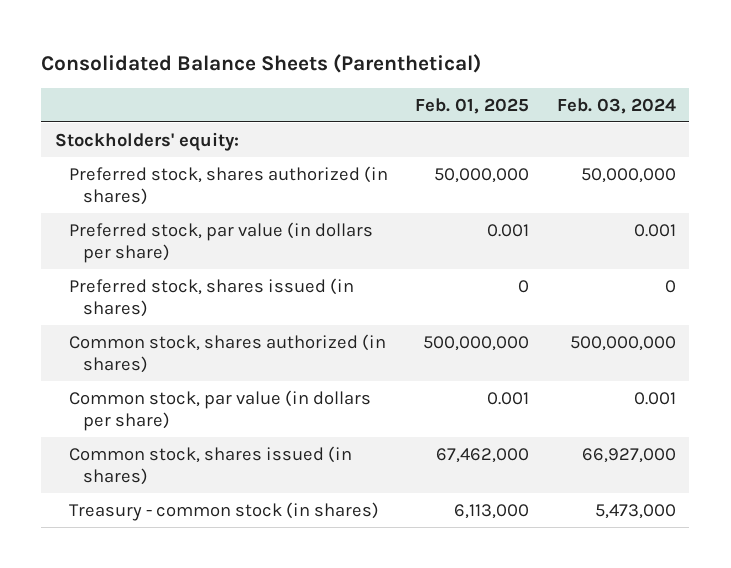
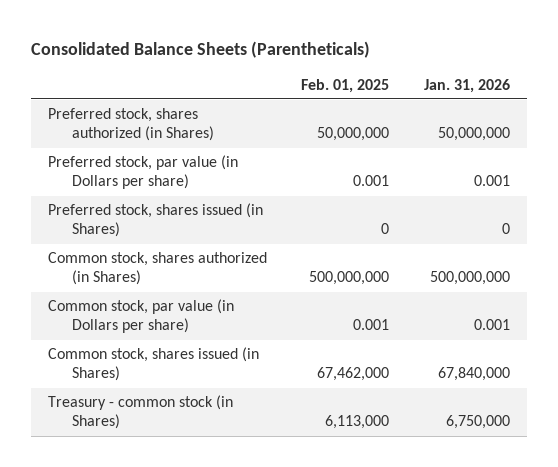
- Consolidated Balance Sheets (Parenthetical)
+ Consolidated Balance Sheets (Parentheticals)
- | Feb. 01, 2025 | Feb. 03, 2024
+ | Feb. 01, 2025 | Jan. 31, 2026
- Stockholders' equity:
- Preferred stock, shares authorized (in shares) | 50,000,000 | 50,000,000
- Preferred stock, par value (in dollars per share) | 0.001 | 0.001
- Preferred stock, shares issued (in shares) | 0 | 0
- Common stock, shares authorized (in shares) | 500,000,000 | 500,000,000
- Common stock, par value (in dollars per share) | 0.001 | 0.001
- Common stock, shares issued (in shares) | 67,462,000 | 66,927,000
- Treasury - common stock (in shares) | 6,113,000 | 5,473,000
+ Preferred stock, shares authorized (in Shares) | 50,000,000 | 50,000,000
+ Preferred stock, par value (in Dollars per share) | 0.001 | 0.001
+ Preferred stock, shares issued (in Shares) | 0 | 0
+ Common stock, shares authorized (in Shares) | 500,000,000 | 500,000,000
+ Common stock, par value (in Dollars per share) | 0.001 | 0.001
+ Common stock, shares issued (in Shares) | 67,462,000 | 67,840,000
+ Treasury - common stock (in Shares) | 6,113,000 | 6,750,000

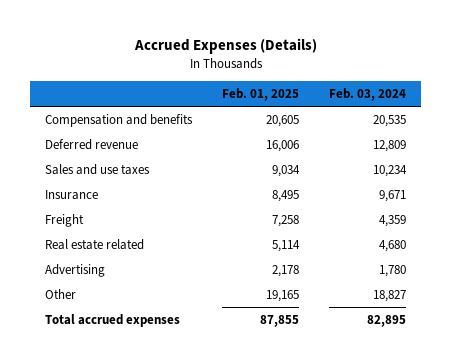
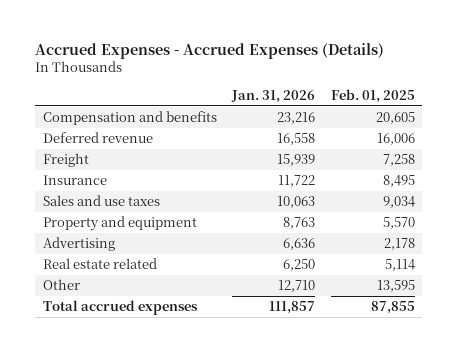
- Accrued Expenses (Details)
+ Accrued Expenses - Accrued Expenses (Details)
- | Feb. 01, 2025 | Feb. 03, 2024
+ | Jan. 31, 2026 | Feb. 01, 2025
moved down: Insurance | 11,722 | 8,495
moved down: Sales and use taxes | 10,063 | 9,034
+ Property and equipment | 8,763 | 5,570
- Other | 19,165 | 18,827
moved down: Real estate related | 6,250 | 5,114
+ Other | 12,710 | 13,595

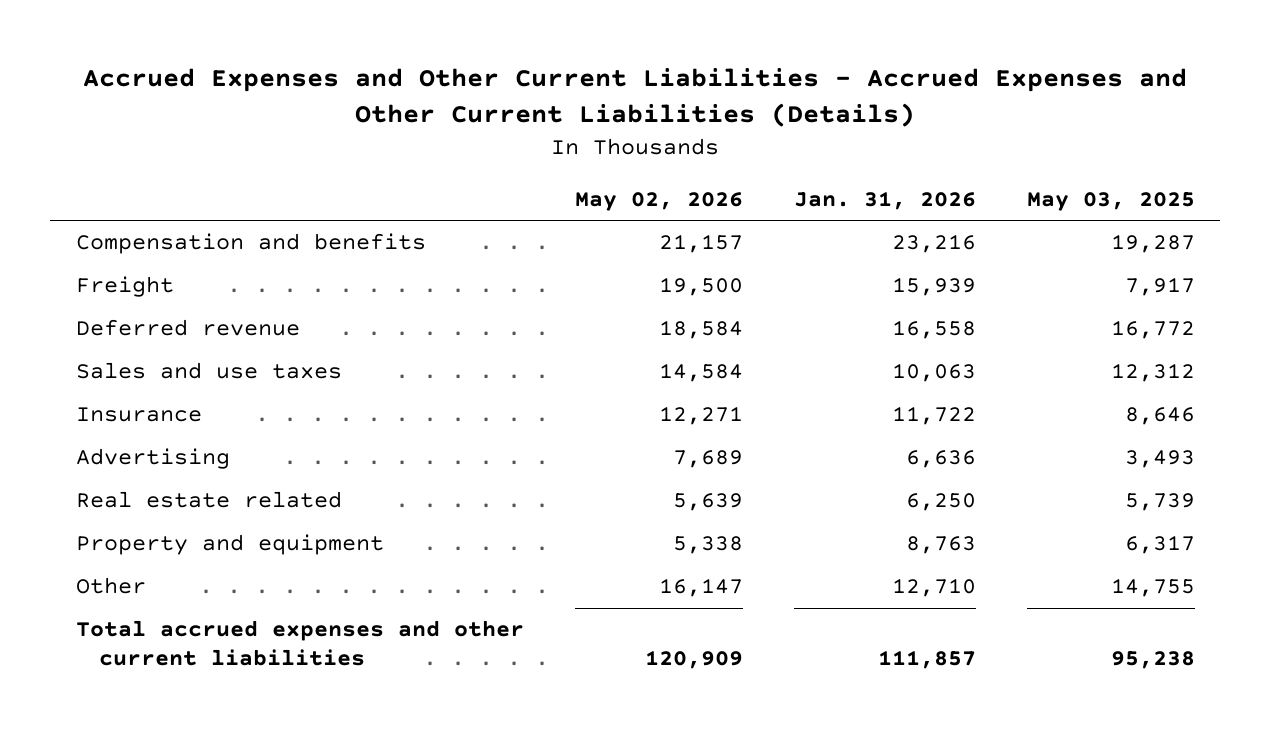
- Accrued Expenses - Accrued Expenses (Details)
+ Accrued Expenses and Other Current Liabilities - Accrued Expenses and Other Current Liabilities (Details)
- | Jan. 31, 2026 | Feb. 01, 2025
+ | May 02, 2026 | Jan. 31, 2026 | May 03, 2025
moved down: Deferred revenue | 18,584 | 16,558 | 16,772
moved down: Insurance | 12,271 | 11,722 | 8,646
moved down: Property and equipment | 5,338 | 8,763 | 6,317
- Total accrued expenses | 111,857 | 87,855
+ Total accrued expenses and other current liabilities | 120,909 | 111,857 | 95,238

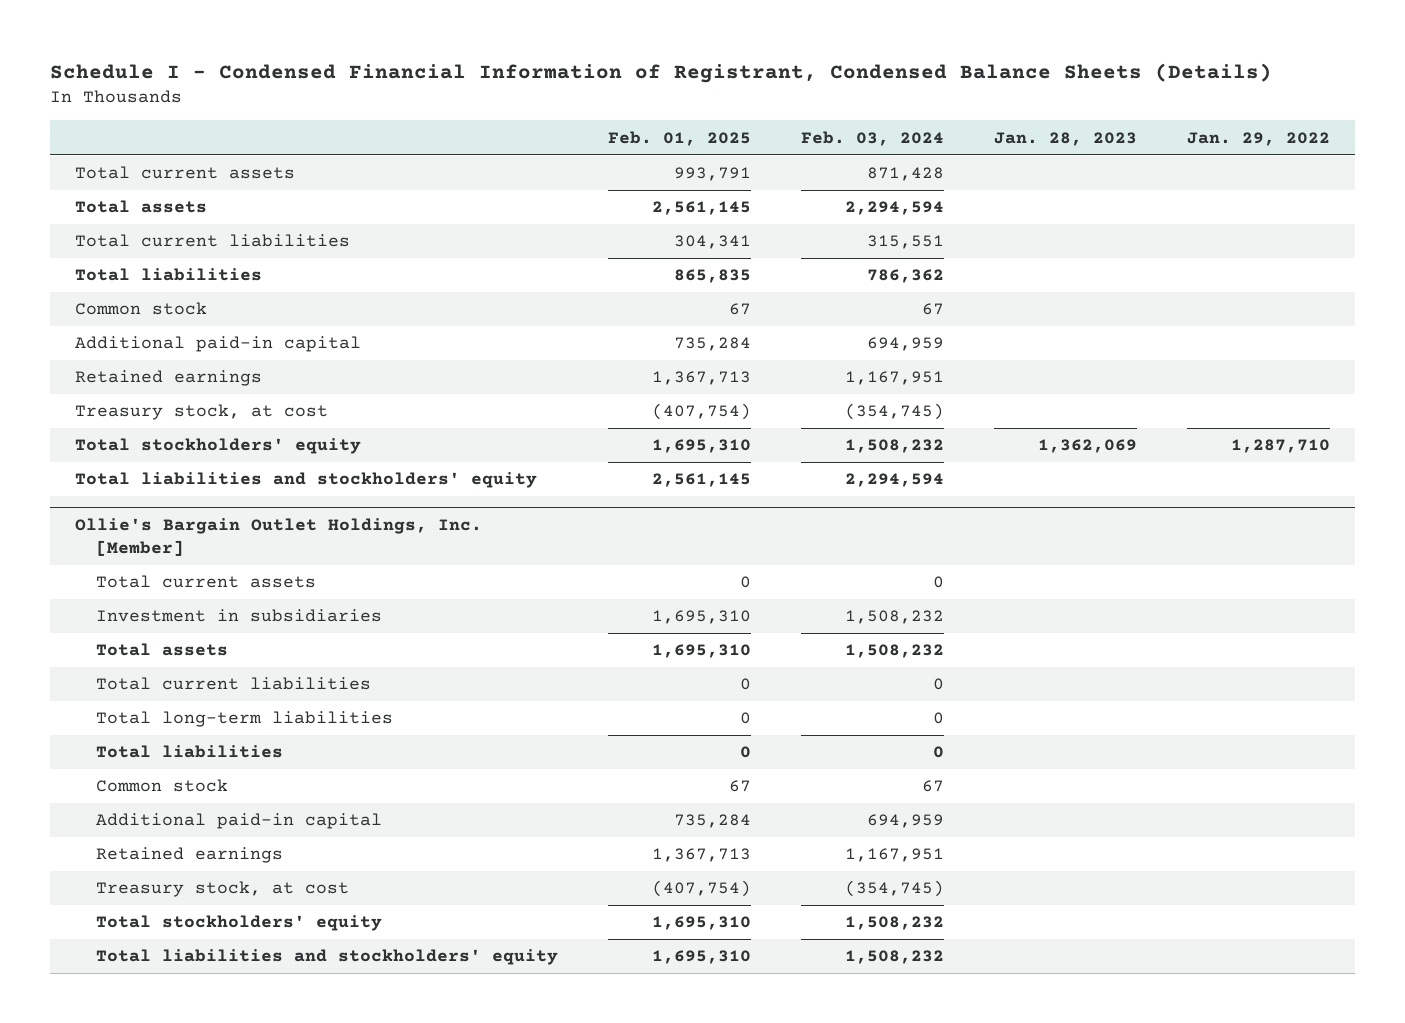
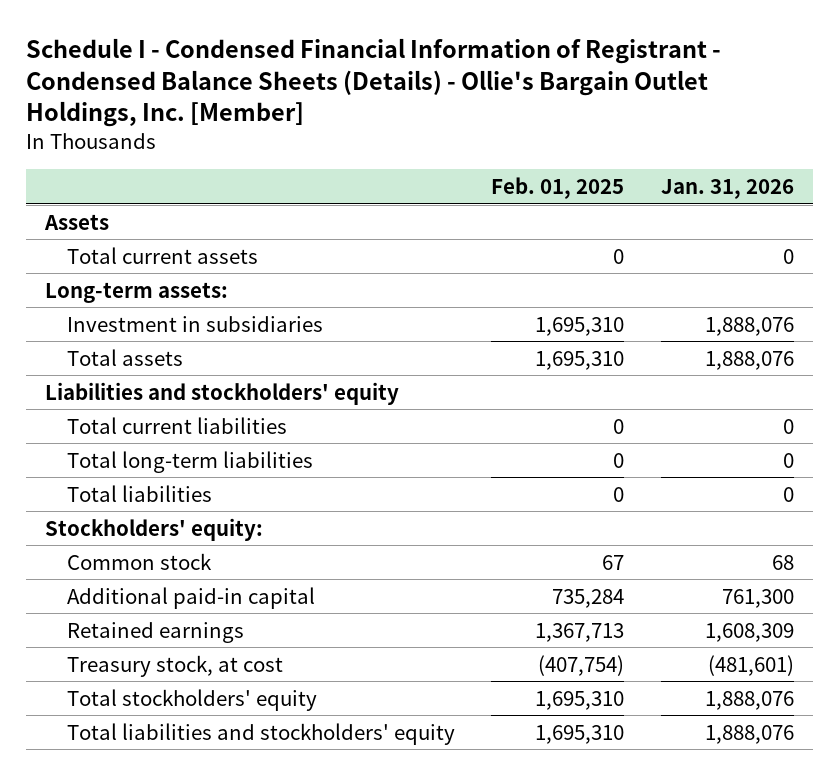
- Schedule I - Condensed Financial Information of Registrant, Condensed Balance Sheets (Details)
+ Schedule I - Condensed Financial Information of Registrant - Condensed Balance Sheets (Details) - Ollie's Bargain Outlet Holdings, Inc. [Member]
- | Feb. 01, 2025 | Feb. 03, 2024 | Jan. 28, 2023 | Jan. 29, 2022
+ | Feb. 01, 2025 | Jan. 31, 2026
- Total current assets | 993,791 | 871,428 | |
- Total assets | 2,561,145 | 2,294,594 | |
- Total current liabilities | 304,341 | 315,551 | |
- Total liabilities | 865,835 | 786,362 | |
- Common stock | 67 | 67 | |
- Additional paid-in capital | 735,284 | 694,959 | |
- Retained earnings | 1,367,713 | 1,167,951 | |
- Treasury stock, at cost | (407,754) | (354,745) | |
- Total stockholders' equity | 1,695,310 | 1,508,232 | 1,362,069 | 1,287,710
- Total liabilities and stockholders' equity | 2,561,145 | 2,294,594 | |
- Ollie's Bargain Outlet Holdings, Inc. [Member]
+ Assets
+ Long-term assets:
+ Liabilities and stockholders' equity
+ Stockholders' equity:

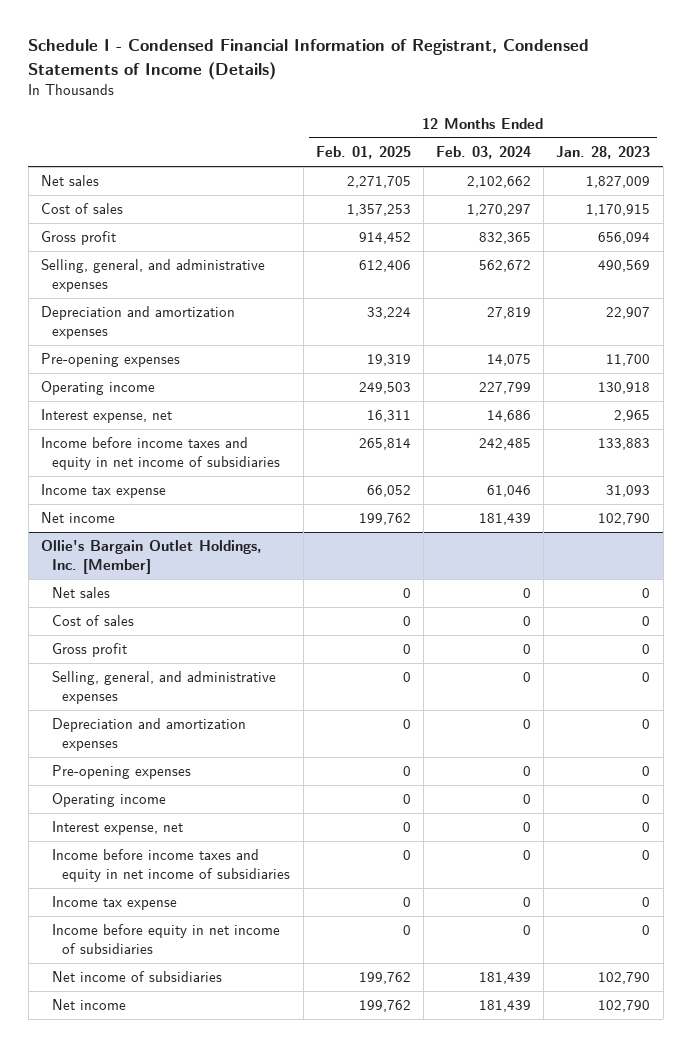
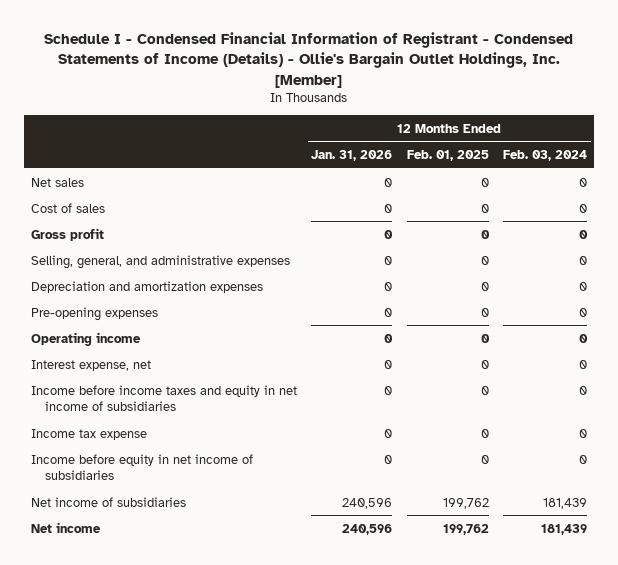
- Schedule I - Condensed Financial Information of Registrant, Condensed Statements of Income (Details)
+ Schedule I - Condensed Financial Information of Registrant - Condensed Statements of Income (Details) - Ollie's Bargain Outlet Holdings, Inc. [Member]
- | 12 Months Ended Feb. 01, 2025 | 12 Months Ended Feb. 03, 2024 | 12 Months Ended Jan. 28, 2023
+ | 12 Months Ended Jan. 31, 2026 | 12 Months Ended Feb. 01, 2025 | 12 Months Ended Feb. 03, 2024
- Net sales | 2,271,705 | 2,102,662 | 1,827,009
- Cost of sales | 1,357,253 | 1,270,297 | 1,170,915
- Gross profit | 914,452 | 832,365 | 656,094
- Selling, general, and administrative expenses | 612,406 | 562,672 | 490,569
- Depreciation and amortization expenses | 33,224 | 27,819 | 22,907
- Pre-opening expenses | 19,319 | 14,075 | 11,700
- Operating income | 249,503 | 227,799 | 130,918
- Interest expense, net | 16,311 | 14,686 | 2,965
- Income before income taxes and equity in net income of subsidiaries | 265,814 | 242,485 | 133,883
- Income tax expense | 66,052 | 61,046 | 31,093
- Net income | 199,762 | 181,439 | 102,790
- Ollie's Bargain Outlet Holdings, Inc. [Member]

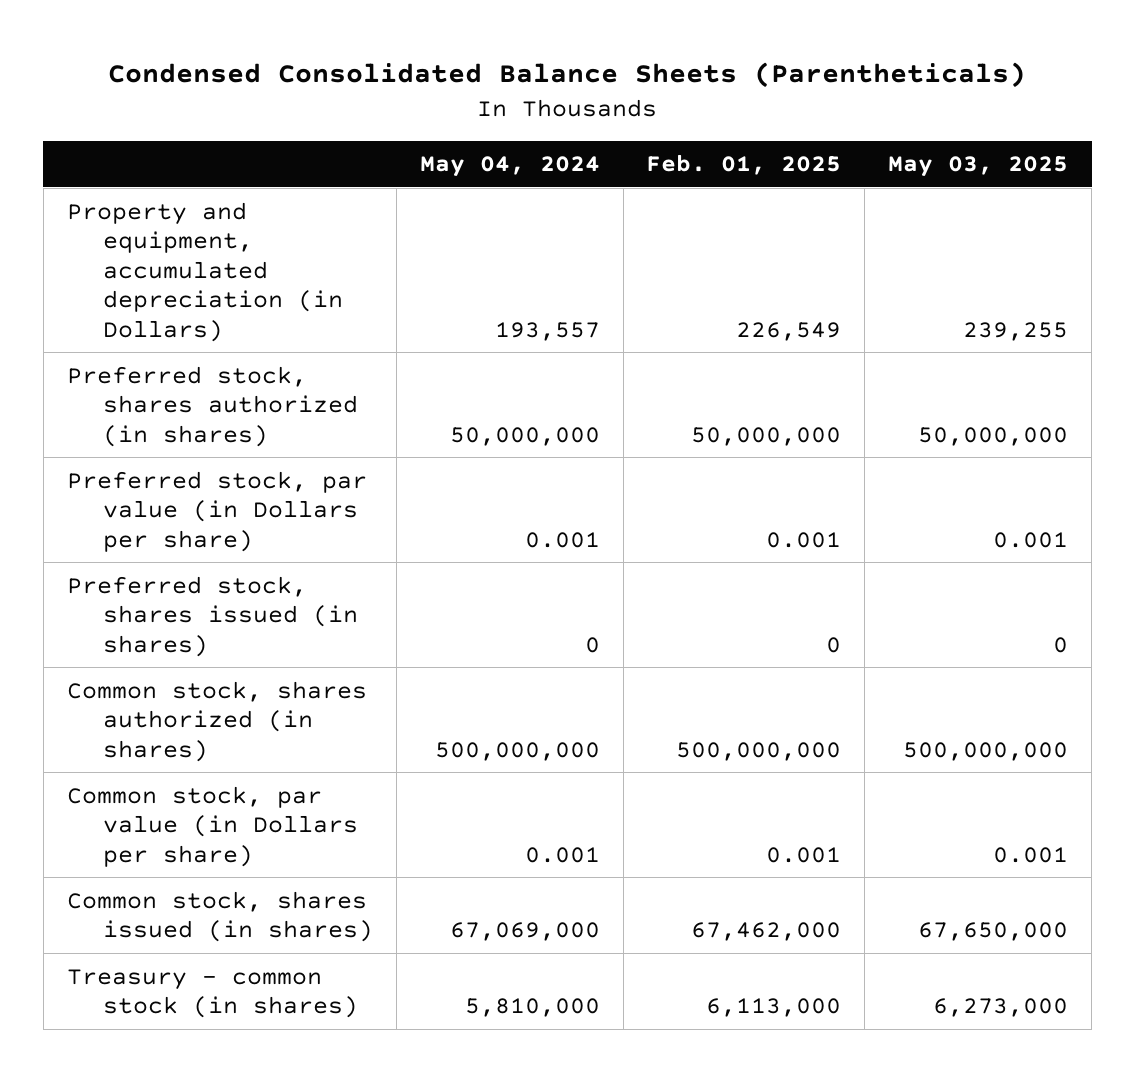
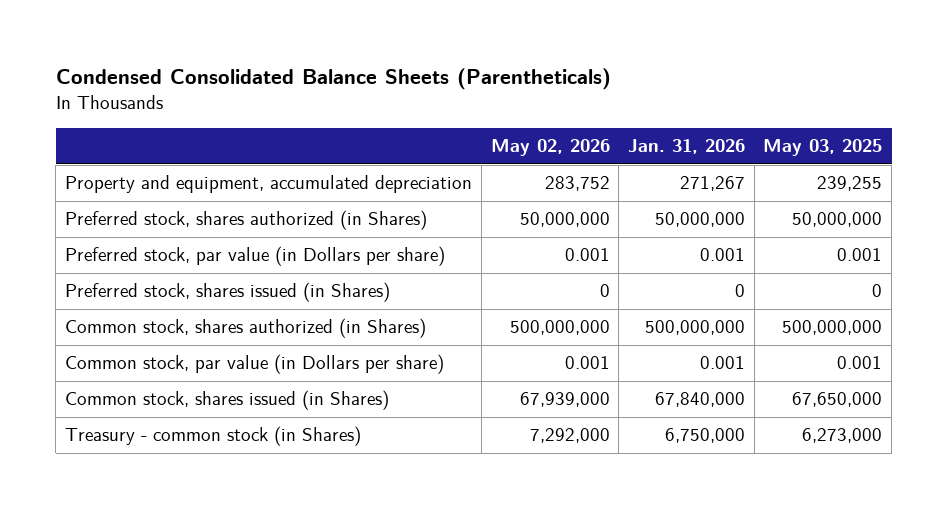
- | May 04, 2024 | Feb. 01, 2025 | May 03, 2025
+ | May 02, 2026 | Jan. 31, 2026 | May 03, 2025
- Property and equipment, accumulated depreciation (in Dollars) | 193,557 | 226,549 | 239,255
- Preferred stock, shares authorized (in shares) | 50,000,000 | 50,000,000 | 50,000,000
+ Property and equipment, accumulated depreciation | 283,752 | 271,267 | 239,255
+ Preferred stock, shares authorized (in Shares) | 50,000,000 | 50,000,000 | 50,000,000
- Preferred stock, shares issued (in shares) | 0 | 0 | 0
- Common stock, shares authorized (in shares) | 500,000,000 | 500,000,000 | 500,000,000
+ Preferred stock, shares issued (in Shares) | 0 | 0 | 0
+ Common stock, shares authorized (in Shares) | 500,000,000 | 500,000,000 | 500,000,000
- Common stock, shares issued (in shares) | 67,069,000 | 67,462,000 | 67,650,000
- Treasury - common stock (in shares) | 5,810,000 | 6,113,000 | 6,273,000
+ Common stock, shares issued (in Shares) | 67,939,000 | 67,840,000 | 67,650,000
+ Treasury - common stock (in Shares) | 7,292,000 | 6,750,000 | 6,273,000

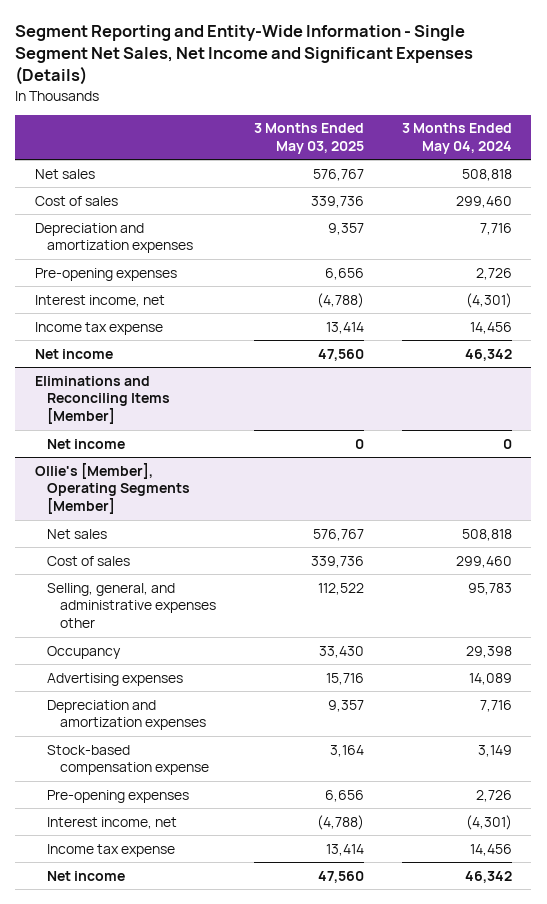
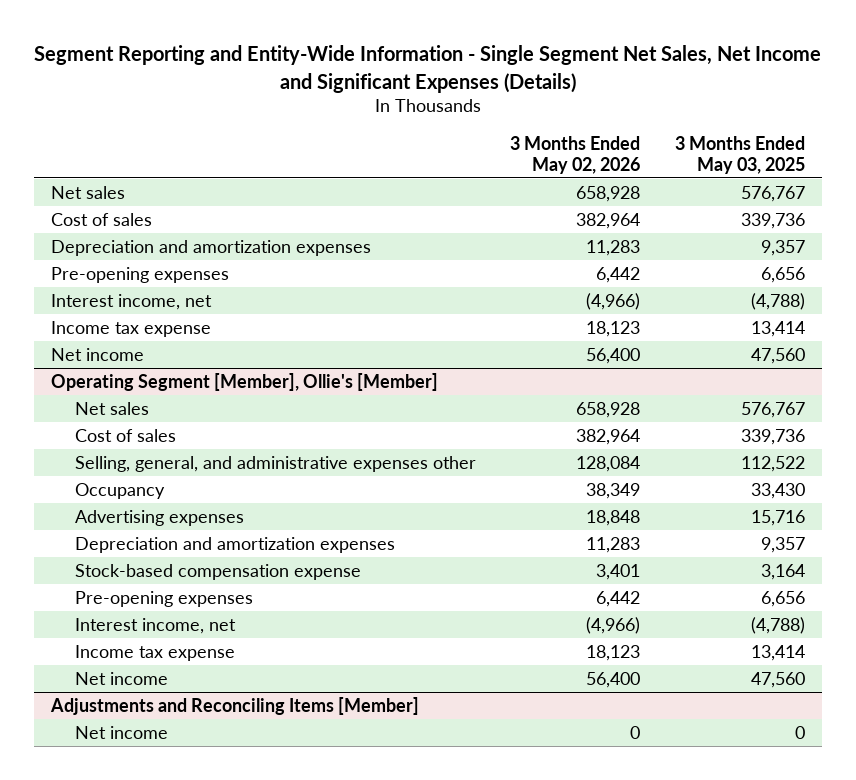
- | 3 Months Ended May 03, 2025 | 3 Months Ended May 04, 2024
+ | 3 Months Ended May 02, 2026 | 3 Months Ended May 03, 2025
- Eliminations and Reconciling Items [Member]
- Net income | 0 | 0
- Ollie's [Member], Operating Segments [Member]
+ Operating Segment [Member], Ollie's [Member]
+ Adjustments and Reconciling Items [Member]
+ Net income | 0 | 0

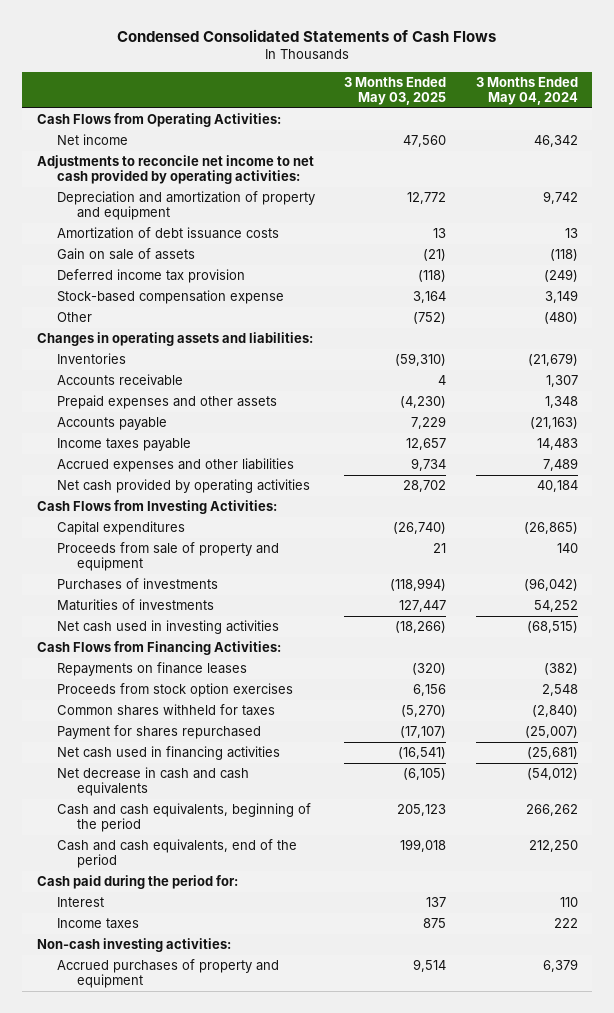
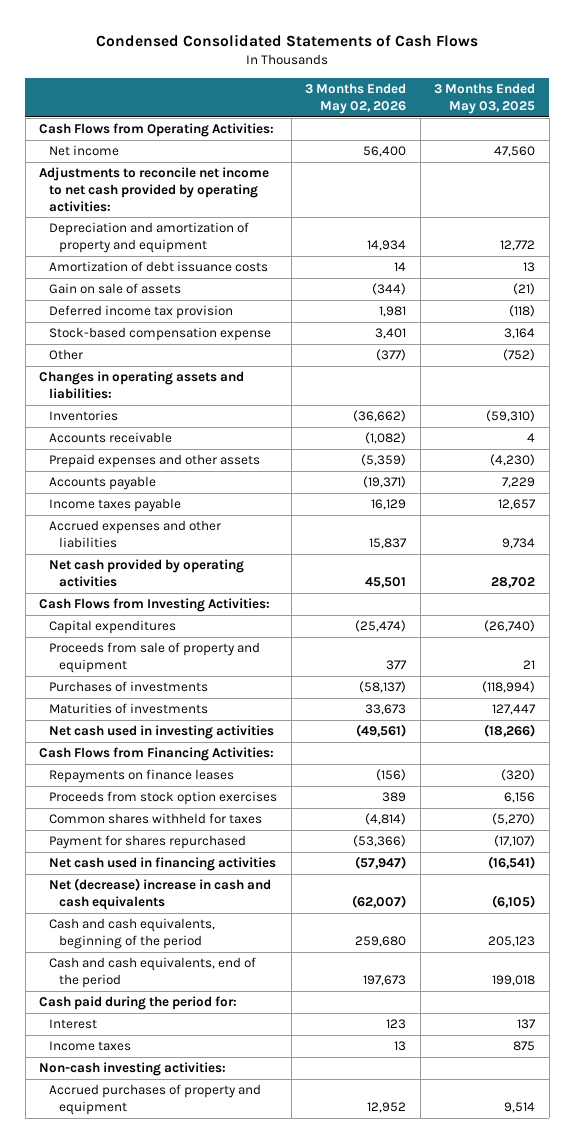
- | 3 Months Ended May 03, 2025 | 3 Months Ended May 04, 2024
+ | 3 Months Ended May 02, 2026 | 3 Months Ended May 03, 2025
- Net decrease in cash and cash equivalents | (6,105) | (54,012)
+ Net (decrease) increase in cash and cash equivalents | (62,007) | (6,105)

